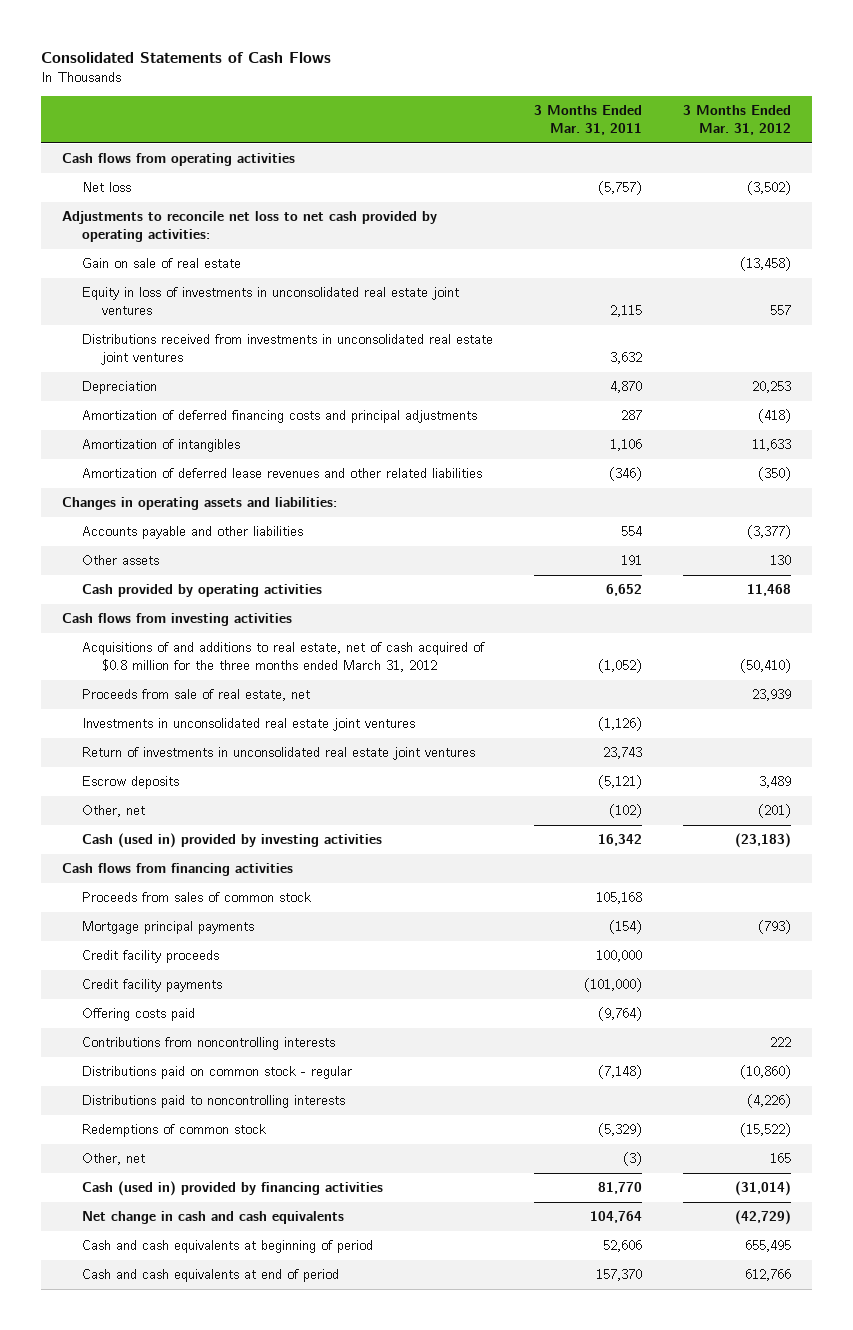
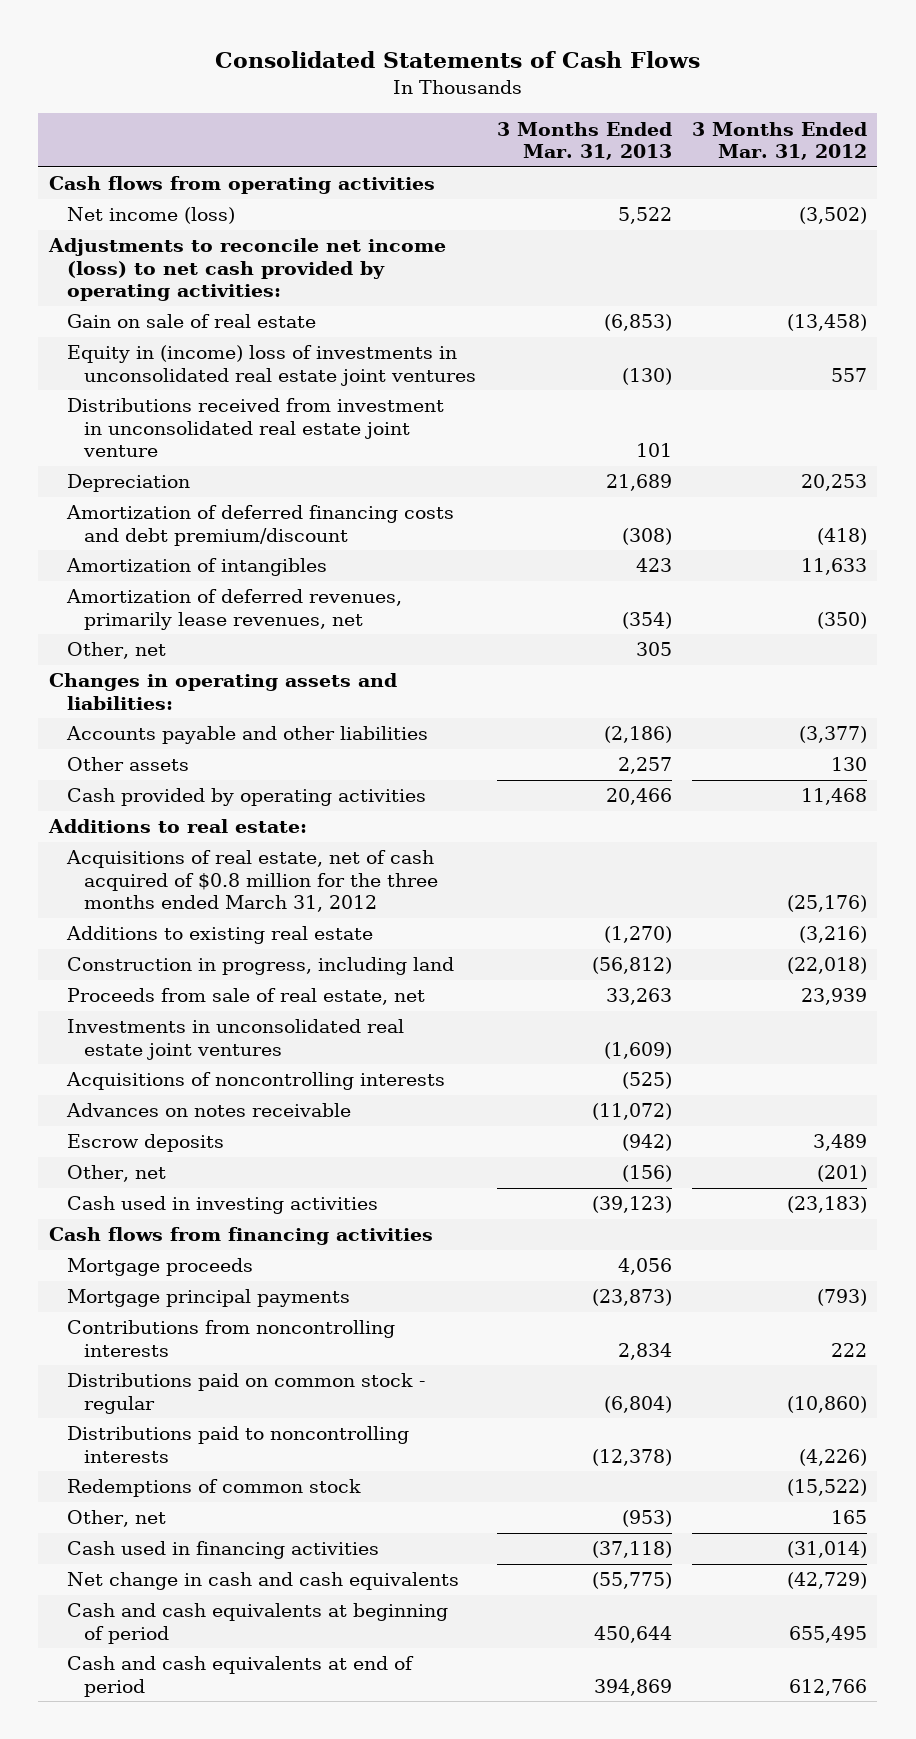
- | 3 Months Ended Mar. 31, 2011 | 3 Months Ended Mar. 31, 2012
+ | 3 Months Ended Mar. 31, 2013 | 3 Months Ended Mar. 31, 2012
- Net loss | (5,757) | (3,502)
- Adjustments to reconcile net loss to net cash provided by operating activities:
+ Net income (loss) | 5,522 | (3,502)
+ Adjustments to reconcile net income (loss) to net cash provided by operating activities:
- Equity in loss of investments in unconsolidated real estate joint ventures | 2,115 | 557
- Distributions received from investments in unconsolidated real estate joint ventures | 3,632 |
+ Equity in (income) loss of investments in unconsolidated real estate joint ventures | (130) | 557
+ Distributions received from investment in unconsolidated real estate joint venture | 101 |
- Amortization of deferred financing costs and principal adjustments | 287 | (418)
+ Amortization of deferred financing costs and debt premium/discount | (308) | (418)
- Amortization of deferred lease revenues and other related liabilities | (346) | (350)
+ Amortization of deferred revenues, primarily lease revenues, net | (354) | (350)
+ Other, net | 305 |
- Cash flows from investing activities
- Acquisitions of and additions to real estate, net of cash acquired of $0.8 million for the three months ended March 31, 2012 | (1,052) | (50,410)
+ Additions to real estate:
+ Acquisitions of real estate, net of cash acquired of $0.8 million for the three months ended March 31, 2012 | | (25,176)
+ Additions to existing real estate | (1,270) | (3,216)
+ Construction in progress, including land | (56,812) | (22,018)
- Return of investments in unconsolidated real estate joint ventures | 23,743 |
+ Acquisitions of noncontrolling interests | (525) |
+ Advances on notes receivable | (11,072) |
- Cash (used in) provided by investing activities | 16,342 | (23,183)
+ Cash used in investing activities | (39,123) | (23,183)
- Proceeds from sales of common stock | 105,168 |
+ Mortgage proceeds | 4,056 |
- Credit facility proceeds | 100,000 |
- Credit facility payments | (101,000) |
- Offering costs paid | (9,764) |
- Cash (used in) provided by financing activities | 81,770 | (31,014)
+ Cash used in financing activities | (37,118) | (31,014)

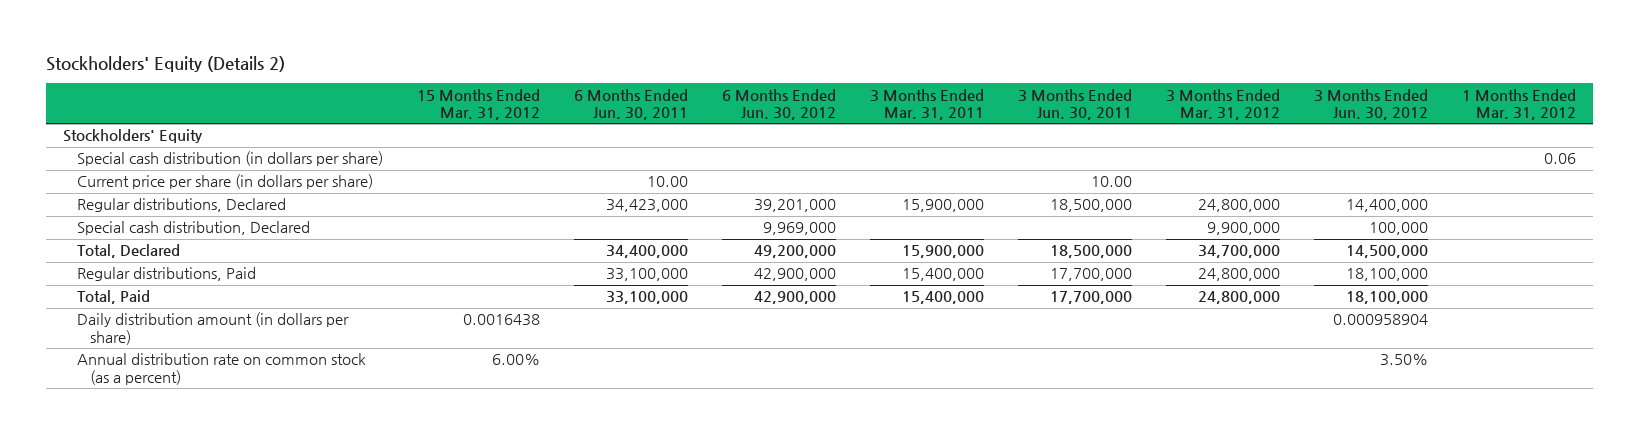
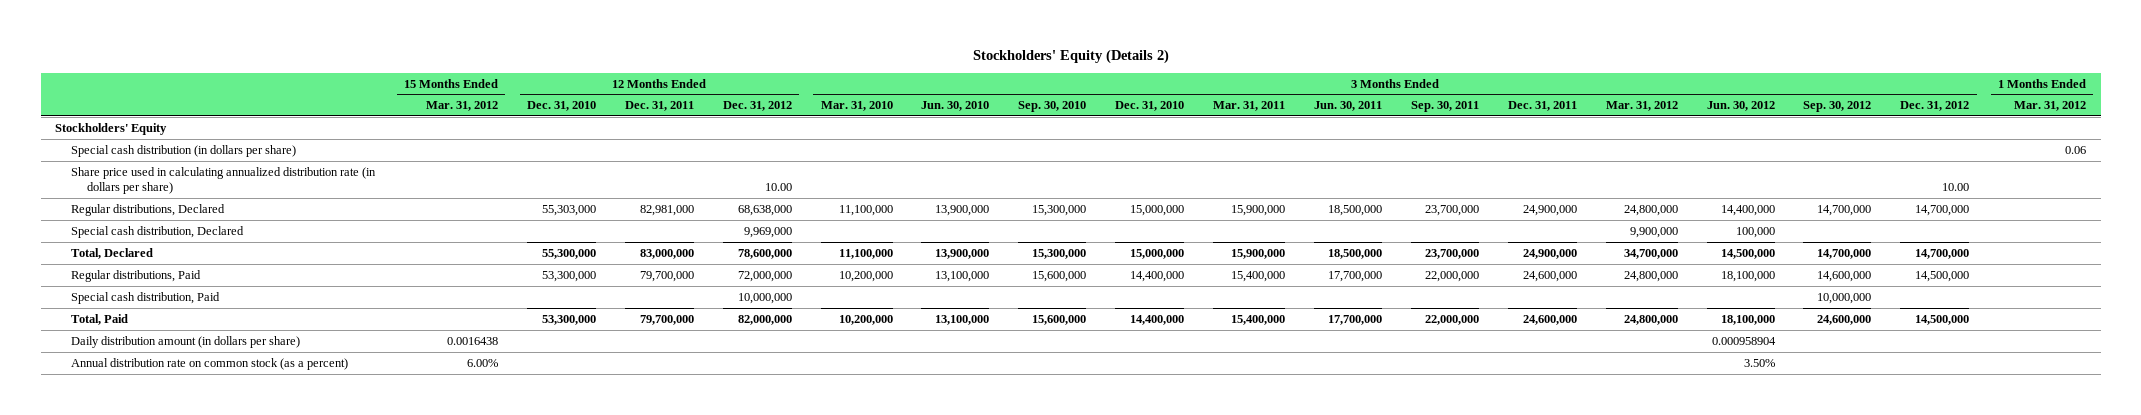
- | 15 Months Ended Mar. 31, 2012 | 6 Months Ended Jun. 30, 2011 | 6 Months Ended Jun. 30, 2012 | 3 Months Ended Mar. 31, 2011 | 3 Months Ended Jun. 30, 2011 | 3 Months Ended Mar. 31, 2012 | 3 Months Ended Jun. 30, 2012 | 1 Months Ended Mar. 31, 2012
+ | 15 Months Ended Mar. 31, 2012 | 12 Months Ended Dec. 31, 2010 | 12 Months Ended Dec. 31, 2011 | 12 Months Ended Dec. 31, 2012 | 3 Months Ended Mar. 31, 2010 | 3 Months Ended Jun. 30, 2010 | 3 Months Ended Sep. 30, 2010 | 3 Months Ended Dec. 31, 2010 | 3 Months Ended Mar. 31, 2011 | 3 Months Ended Jun. 30, 2011 | 3 Months Ended Sep. 30, 2011 | 3 Months Ended Dec. 31, 2011 | 3 Months Ended Mar. 31, 2012 | 3 Months Ended Jun. 30, 2012 | 3 Months Ended Sep. 30, 2012 | 3 Months Ended Dec. 31, 2012 | 1 Months Ended Mar. 31, 2012
- Current price per share (in dollars per share) | | 10.00 | | | 10.00 | | |
+ Share price used in calculating annualized distribution rate (in dollars per share) | | | | 10.00 | | | | | | | | | | | | 10.00 |
+ Special cash distribution, Paid | | | | 10,000,000 | | | | | | | | | | | 10,000,000 | |

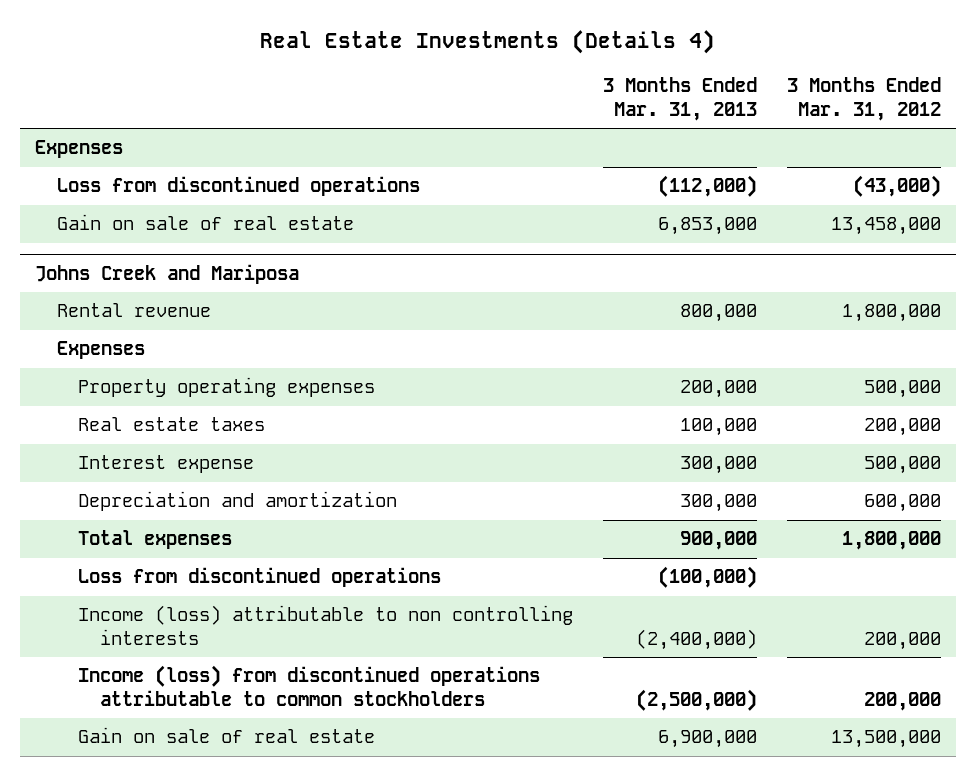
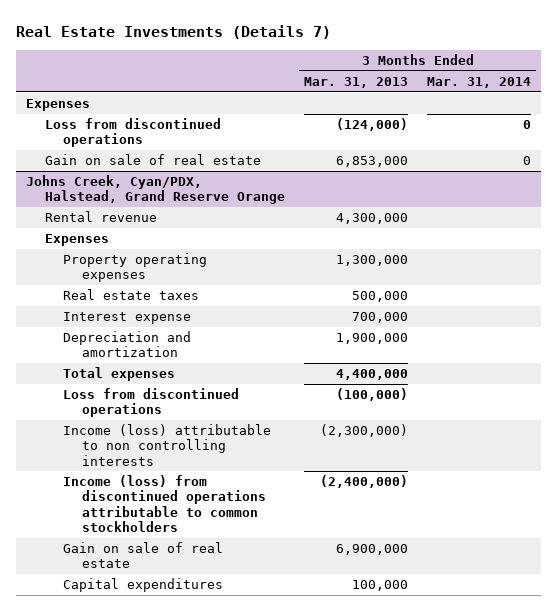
- Real Estate Investments (Details 4)
+ Real Estate Investments (Details 7)
- | 3 Months Ended Mar. 31, 2013 | 3 Months Ended Mar. 31, 2012
+ | 3 Months Ended Mar. 31, 2013 | 3 Months Ended Mar. 31, 2014
- Loss from discontinued operations | (112,000) | (43,000)
+ Loss from discontinued operations | (124,000) | 0
- Johns Creek and Mariposa
- Rental revenue | 800,000 | 1,800,000
+ Johns Creek, Cyan/PDX, Halstead, Grand Reserve Orange
+ Rental revenue | 4,300,000 |
- Property operating expenses | 200,000 | 500,000
- Real estate taxes | 100,000 | 200,000
- Interest expense | 300,000 | 500,000
- Depreciation and amortization | 300,000 | 600,000
- Total expenses | 900,000 | 1,800,000
+ Property operating expenses | 1,300,000 |
+ Real estate taxes | 500,000 |
+ Interest expense | 700,000 |
+ Depreciation and amortization | 1,900,000 |
+ Total expenses | 4,400,000 |
- Income (loss) attributable to non controlling interests | (2,400,000) | 200,000
- Income (loss) from discontinued operations attributable to common stockholders | (2,500,000) | 200,000
+ Income (loss) attributable to non controlling interests | (2,300,000) |
+ Income (loss) from discontinued operations attributable to common stockholders | (2,400,000) |
+ Capital expenditures | 100,000 |

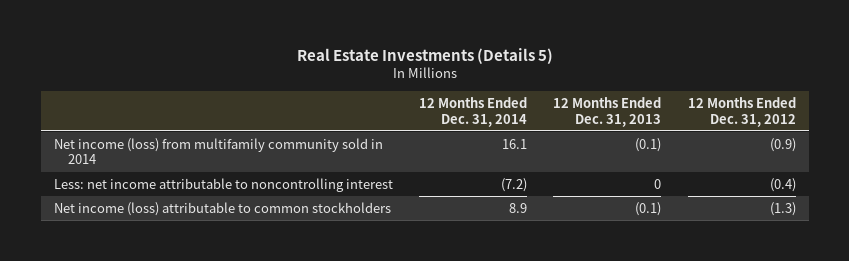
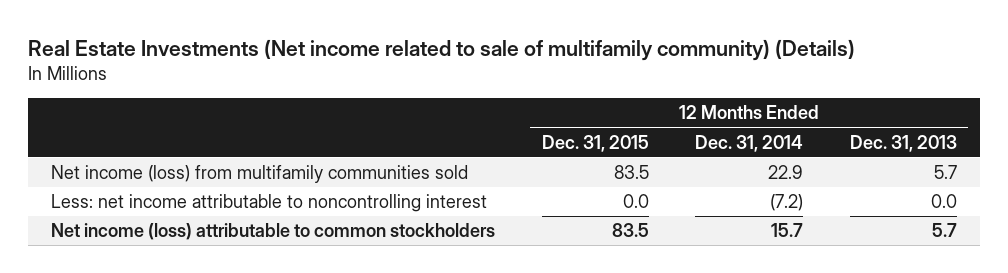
- Real Estate Investments (Details 5)
+ Real Estate Investments (Net income related to sale of multifamily community) (Details)
- | 12 Months Ended Dec. 31, 2014 | 12 Months Ended Dec. 31, 2013 | 12 Months Ended Dec. 31, 2012
+ | 12 Months Ended Dec. 31, 2015 | 12 Months Ended Dec. 31, 2014 | 12 Months Ended Dec. 31, 2013
- Net income (loss) from multifamily community sold in 2014 | 16.1 | (0.1) | (0.9)
- Less: net income attributable to noncontrolling interest | (7.2) | 0 | (0.4)
- Net income (loss) attributable to common stockholders | 8.9 | (0.1) | (1.3)
+ Net income (loss) from multifamily communities sold | 83.5 | 22.9 | 5.7
+ Less: net income attributable to noncontrolling interest | 0.0 | (7.2) | 0.0
+ Net income (loss) attributable to common stockholders | 83.5 | 15.7 | 5.7

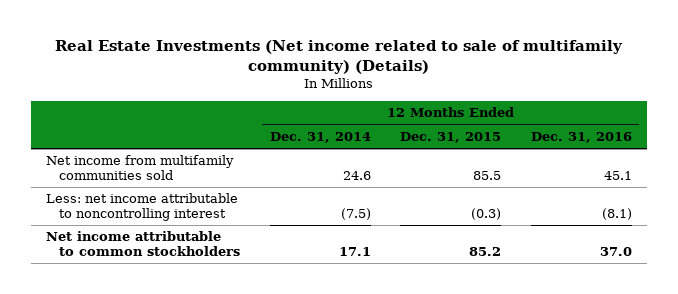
- | 12 Months Ended Dec. 31, 2015 | 12 Months Ended Dec. 31, 2014 | 12 Months Ended Dec. 31, 2013
+ | 12 Months Ended Dec. 31, 2014 | 12 Months Ended Dec. 31, 2015 | 12 Months Ended Dec. 31, 2016
- Net income (loss) from multifamily communities sold | 83.5 | 22.9 | 5.7
- Less: net income attributable to noncontrolling interest | 0.0 | (7.2) | 0.0
- Net income (loss) attributable to common stockholders | 83.5 | 15.7 | 5.7
+ Net income from multifamily communities sold | 24.6 | 85.5 | 45.1
+ Less: net income attributable to noncontrolling interest | (7.5) | (0.3) | (8.1)
+ Net income attributable to common stockholders | 17.1 | 85.2 | 37.0

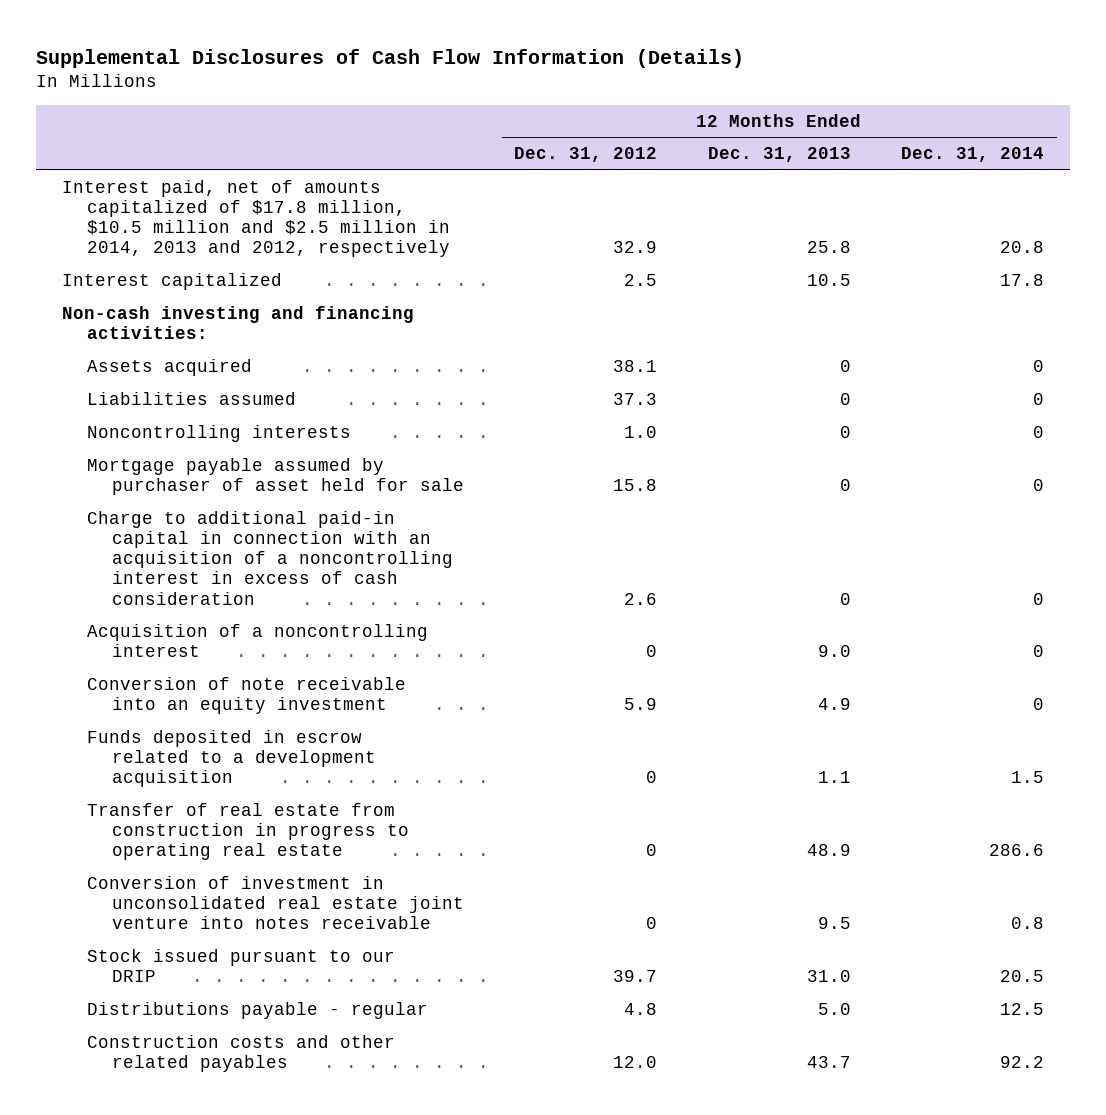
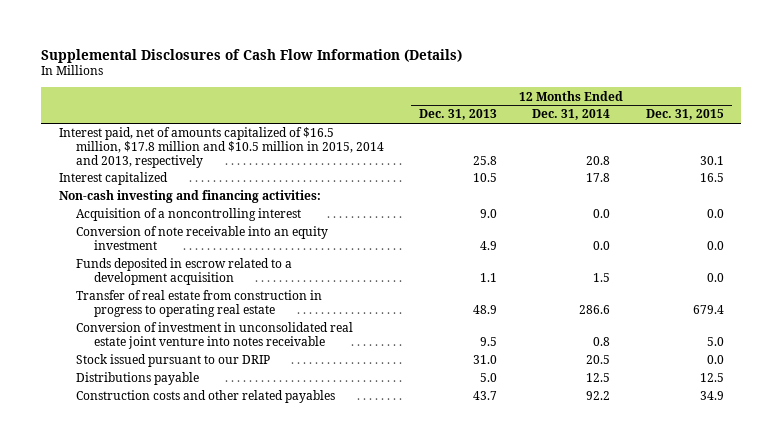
- | 12 Months Ended Dec. 31, 2012 | 12 Months Ended Dec. 31, 2013 | 12 Months Ended Dec. 31, 2014
+ | 12 Months Ended Dec. 31, 2013 | 12 Months Ended Dec. 31, 2014 | 12 Months Ended Dec. 31, 2015
- Interest paid, net of amounts capitalized of $17.8 million, $10.5 million and $2.5 million in 2014, 2013 and 2012, respectively | 32.9 | 25.8 | 20.8
+ Interest paid, net of amounts capitalized of $16.5 million, $17.8 million and $10.5 million in 2015, 2014 and 2013, respectively | 25.8 | 20.8 | 30.1
- Assets acquired | 38.1 | 0 | 0
- Liabilities assumed | 37.3 | 0 | 0
- Noncontrolling interests | 1.0 | 0 | 0
- Mortgage payable assumed by purchaser of asset held for sale | 15.8 | 0 | 0
- Charge to additional paid-in capital in connection with an acquisition of a noncontrolling interest in excess of cash consideration | 2.6 | 0 | 0
- Acquisition of a noncontrolling interest | 0 | 9.0 | 0
- Conversion of note receivable into an equity investment | 5.9 | 4.9 | 0
+ Acquisition of a noncontrolling interest | 9.0 | 0.0 | 0.0
+ Conversion of note receivable into an equity investment | 4.9 | 0.0 | 0.0
- Distributions payable - regular | 4.8 | 5.0 | 12.5
+ Distributions payable | 5.0 | 12.5 | 12.5

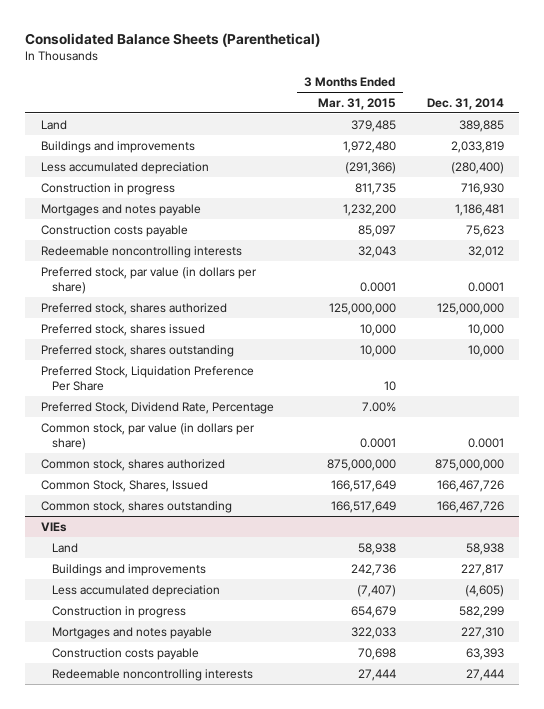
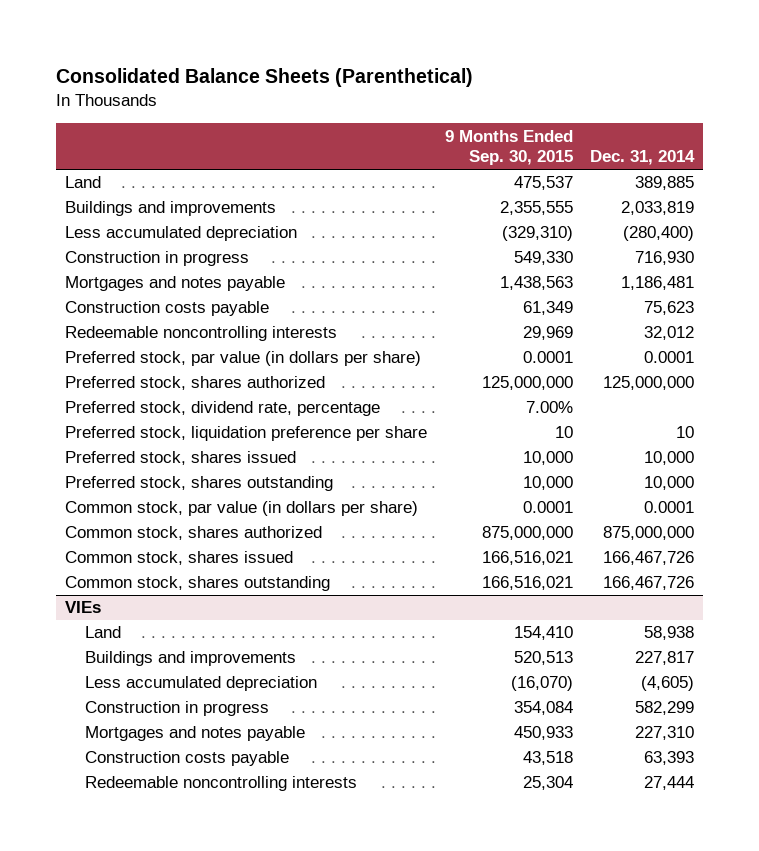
- | 3 Months Ended Mar. 31, 2015 | Dec. 31, 2014
+ | 9 Months Ended Sep. 30, 2015 | Dec. 31, 2014
+ Preferred stock, dividend rate, percentage | 7.00% |
+ Preferred stock, liquidation preference per share | 10 | 10
- Preferred Stock, Liquidation Preference Per Share | 10 |
- Preferred Stock, Dividend Rate, Percentage | 7.00% |
- Common Stock, Shares, Issued | 166,517,649 | 166,467,726
+ Common stock, shares issued | 166,516,021 | 166,467,726

